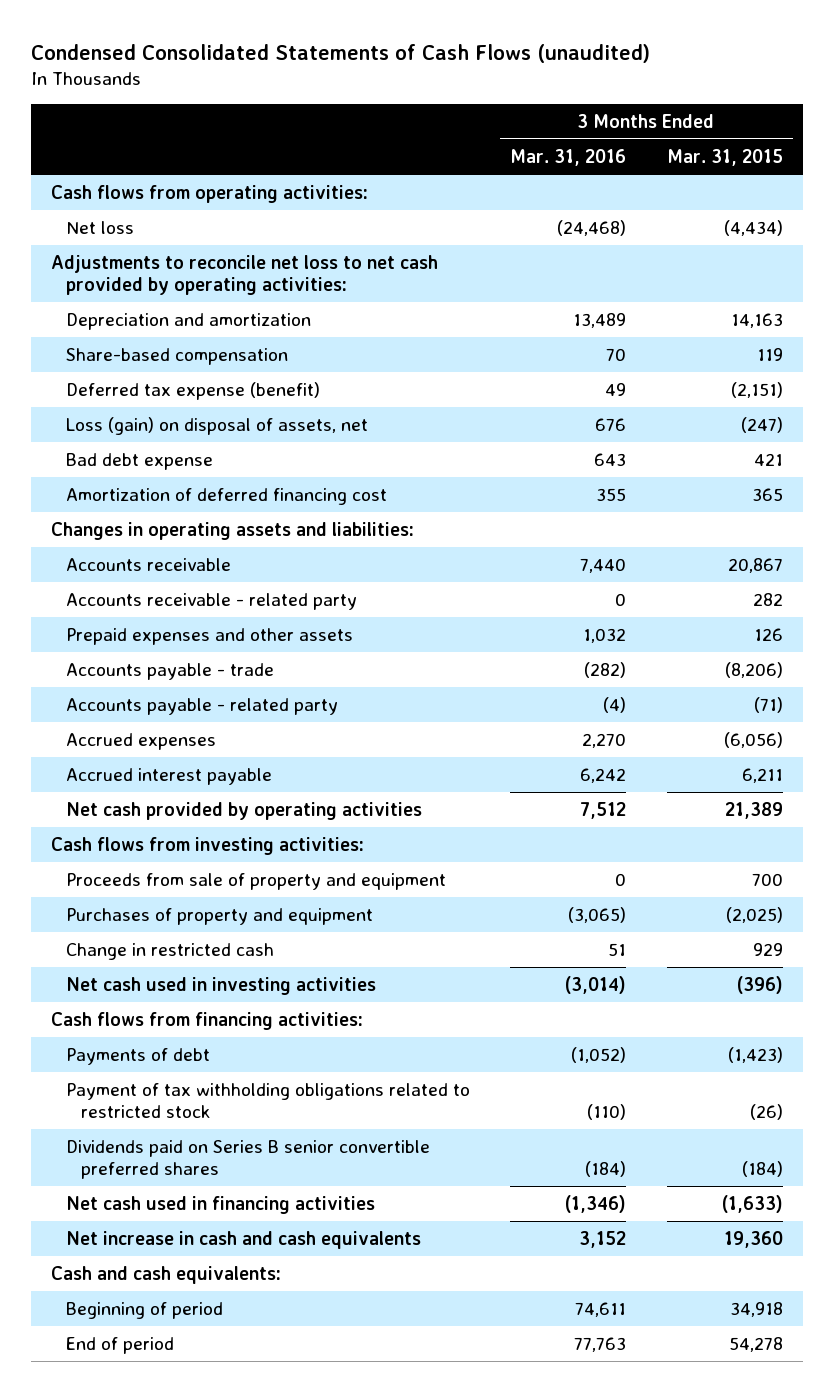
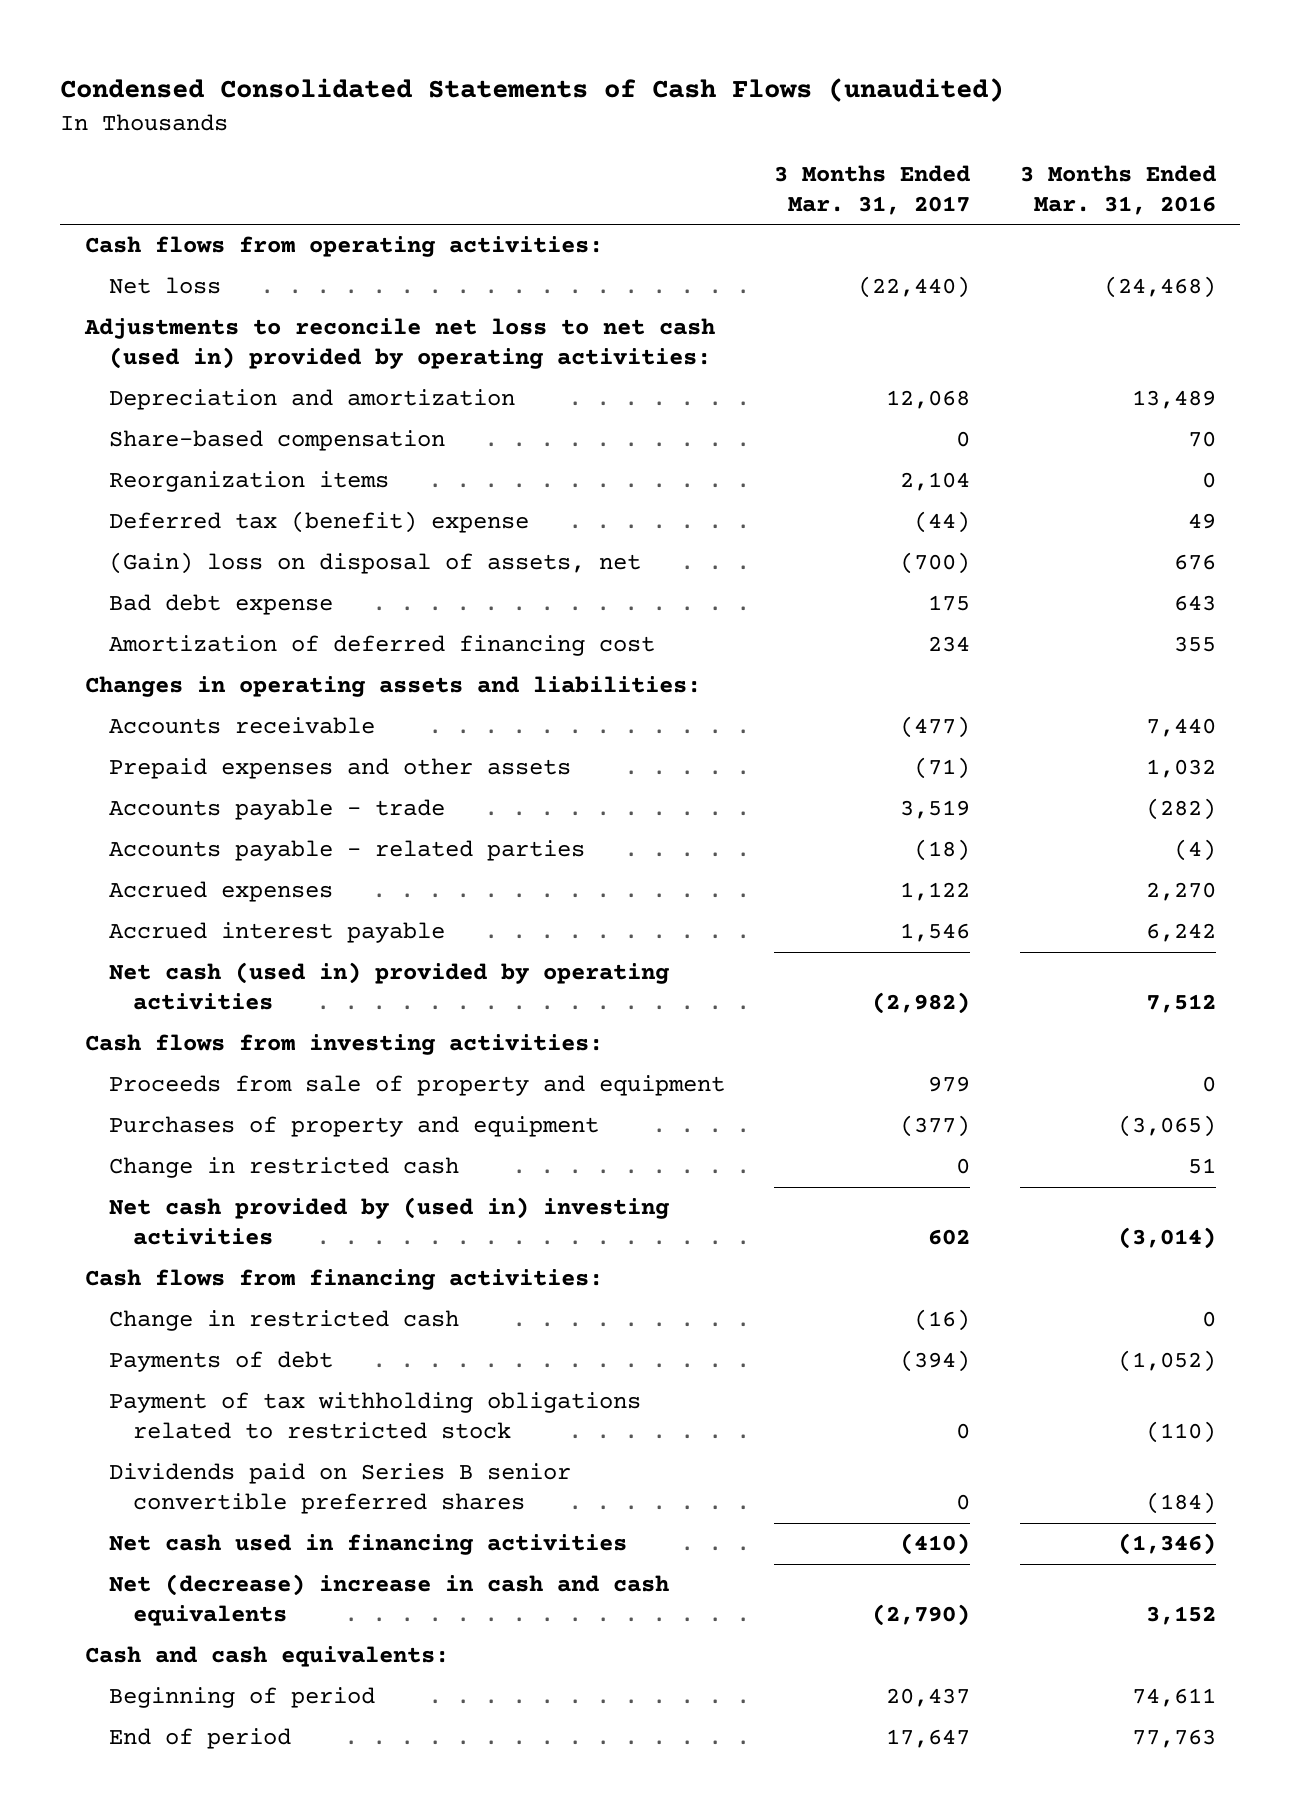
- | 3 Months Ended Mar. 31, 2016 | 3 Months Ended Mar. 31, 2015
+ | 3 Months Ended Mar. 31, 2017 | 3 Months Ended Mar. 31, 2016
- Adjustments to reconcile net loss to net cash provided by operating activities:
+ Adjustments to reconcile net loss to net cash (used in) provided by operating activities:
- Deferred tax expense (benefit) | 49 | (2,151)
- Loss (gain) on disposal of assets, net | 676 | (247)
+ Reorganization items | 2,104 | 0
+ Deferred tax (benefit) expense | (44) | 49
+ (Gain) loss on disposal of assets, net | (700) | 676
- Accounts receivable - related party | 0 | 282
- Accounts payable - related party | (4) | (71)
+ Accounts payable - related parties | (18) | (4)
- Net cash provided by operating activities | 7,512 | 21,389
+ Net cash (used in) provided by operating activities | (2,982) | 7,512
- Net cash used in investing activities | (3,014) | (396)
+ Net cash provided by (used in) investing activities | 602 | (3,014)
+ Change in restricted cash | (16) | 0
- Net increase in cash and cash equivalents | 3,152 | 19,360
+ Net (decrease) increase in cash and cash equivalents | (2,790) | 3,152

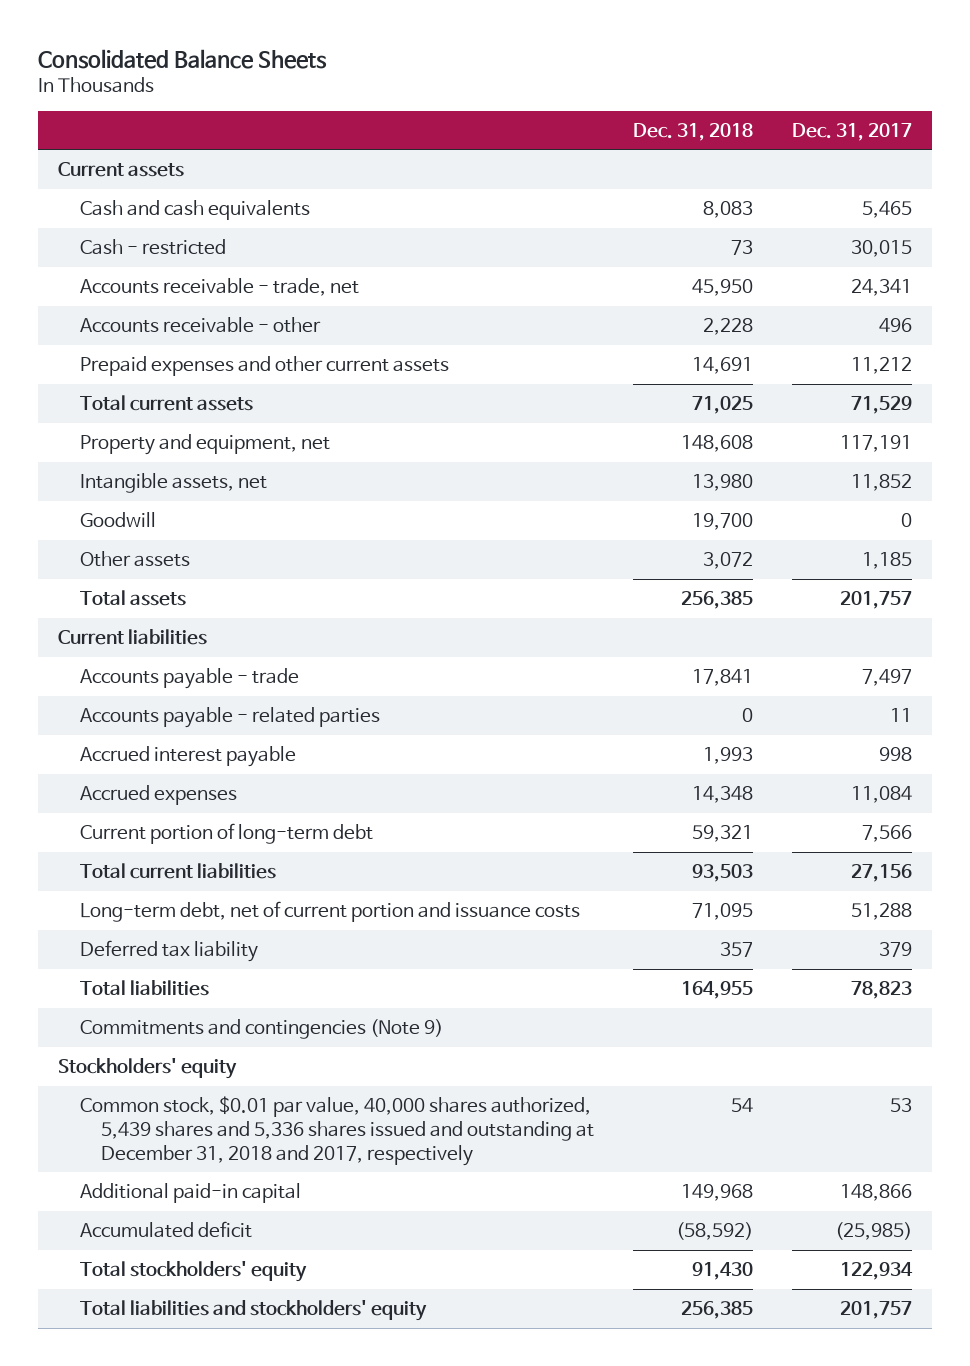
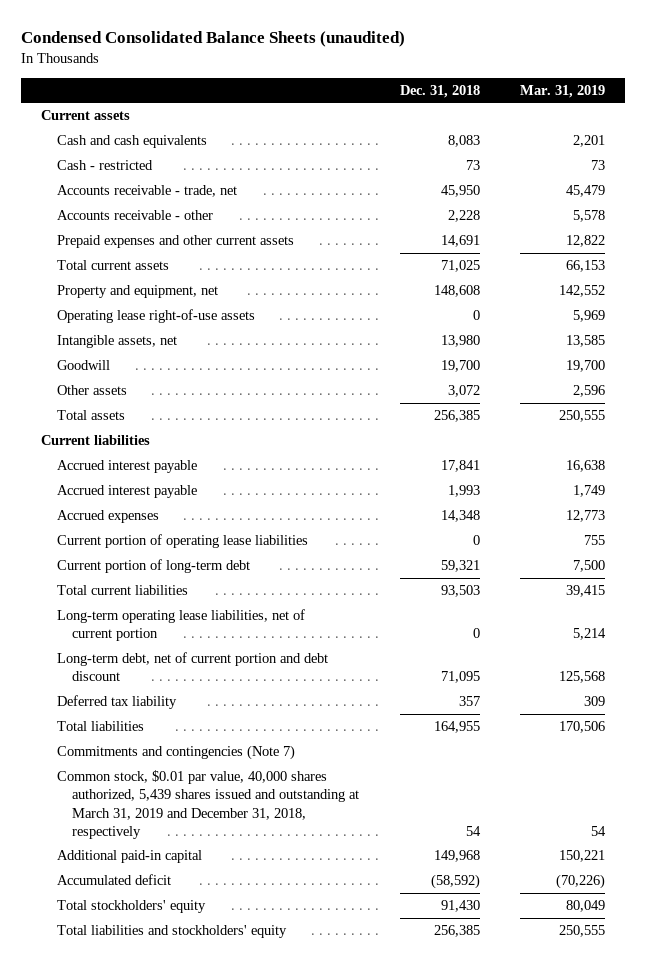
- Consolidated Balance Sheets
+ Condensed Consolidated Balance Sheets (unaudited)
- | Dec. 31, 2018 | Dec. 31, 2017
+ | Dec. 31, 2018 | Mar. 31, 2019
+ Operating lease right-of-use assets | 0 | 5,969
- Accounts payable - trade | 17,841 | 7,497
- Accounts payable - related parties | 0 | 11
+ Accrued interest payable | 17,841 | 16,638
+ Current portion of operating lease liabilities | 0 | 755
- Long-term debt, net of current portion and issuance costs | 71,095 | 51,288
+ Long-term operating lease liabilities, net of current portion | 0 | 5,214
+ Long-term debt, net of current portion and debt discount | 71,095 | 125,568
- Commitments and contingencies (Note 9)
- Stockholders' equity
- Common stock, $0.01 par value, 40,000 shares authorized, 5,439 shares and 5,336 shares issued and outstanding at December 31, 2018 and 2017, respectively | 54 | 53
+ Commitments and contingencies (Note 7)
+ Common stock, $0.01 par value, 40,000 shares authorized, 5,439 shares issued and outstanding at March 31, 2019 and December 31, 2018, respectively | 54 | 54

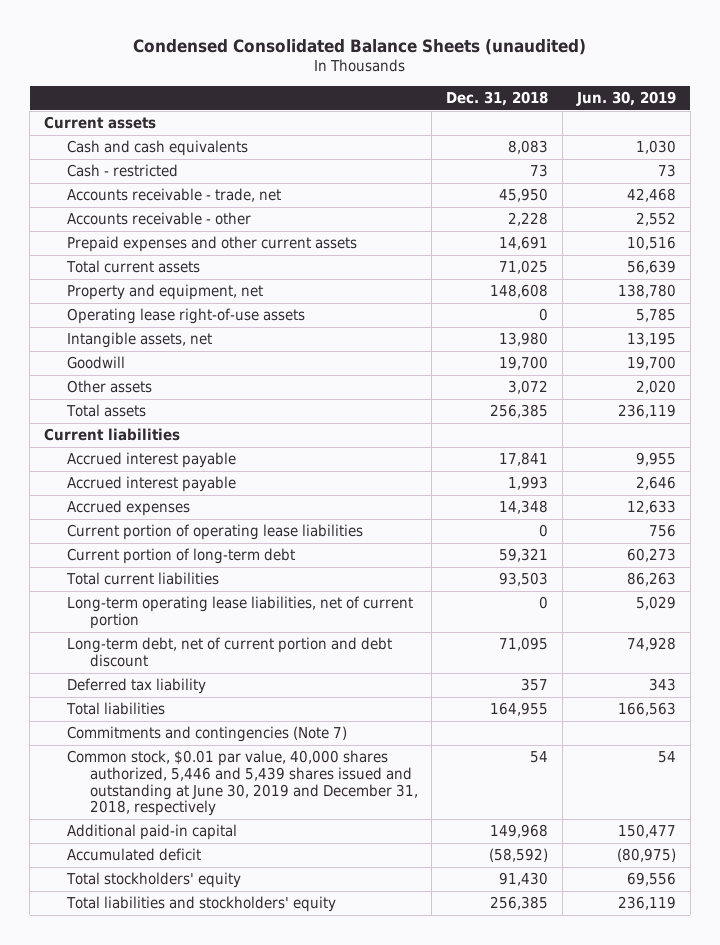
- | Dec. 31, 2018 | Mar. 31, 2019
+ | Dec. 31, 2018 | Jun. 30, 2019
- Common stock, $0.01 par value, 40,000 shares authorized, 5,439 shares issued and outstanding at March 31, 2019 and December 31, 2018, respectively | 54 | 54
+ Common stock, $0.01 par value, 40,000 shares authorized, 5,446 and 5,439 shares issued and outstanding at June 30, 2019 and December 31, 2018, respectively | 54 | 54

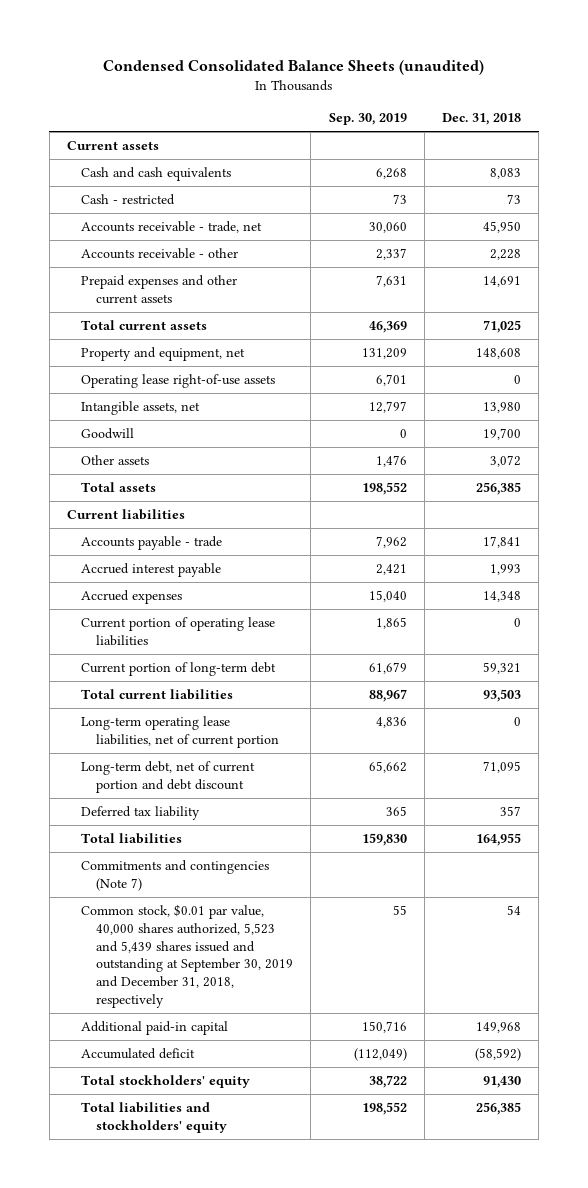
- | Dec. 31, 2018 | Jun. 30, 2019
+ | Sep. 30, 2019 | Dec. 31, 2018
- Accrued interest payable | 17,841 | 9,955
+ Accounts payable - trade | 7,962 | 17,841
- Common stock, $0.01 par value, 40,000 shares authorized, 5,446 and 5,439 shares issued and outstanding at June 30, 2019 and December 31, 2018, respectively | 54 | 54
+ Common stock, $0.01 par value, 40,000 shares authorized, 5,523 and 5,439 shares issued and outstanding at September 30, 2019 and December 31, 2018, respectively | 55 | 54

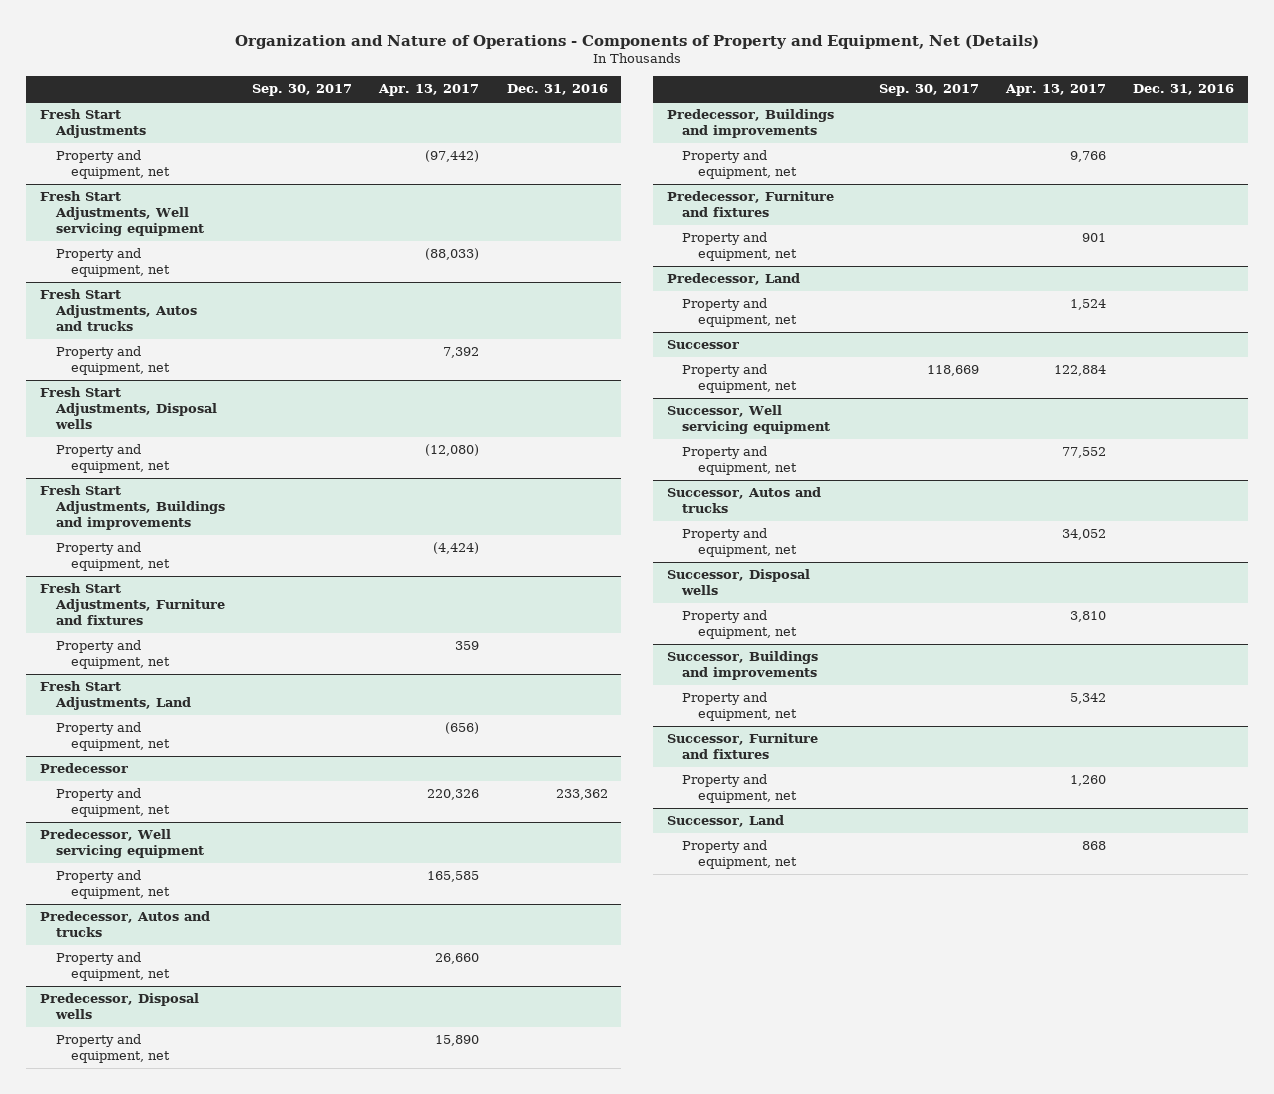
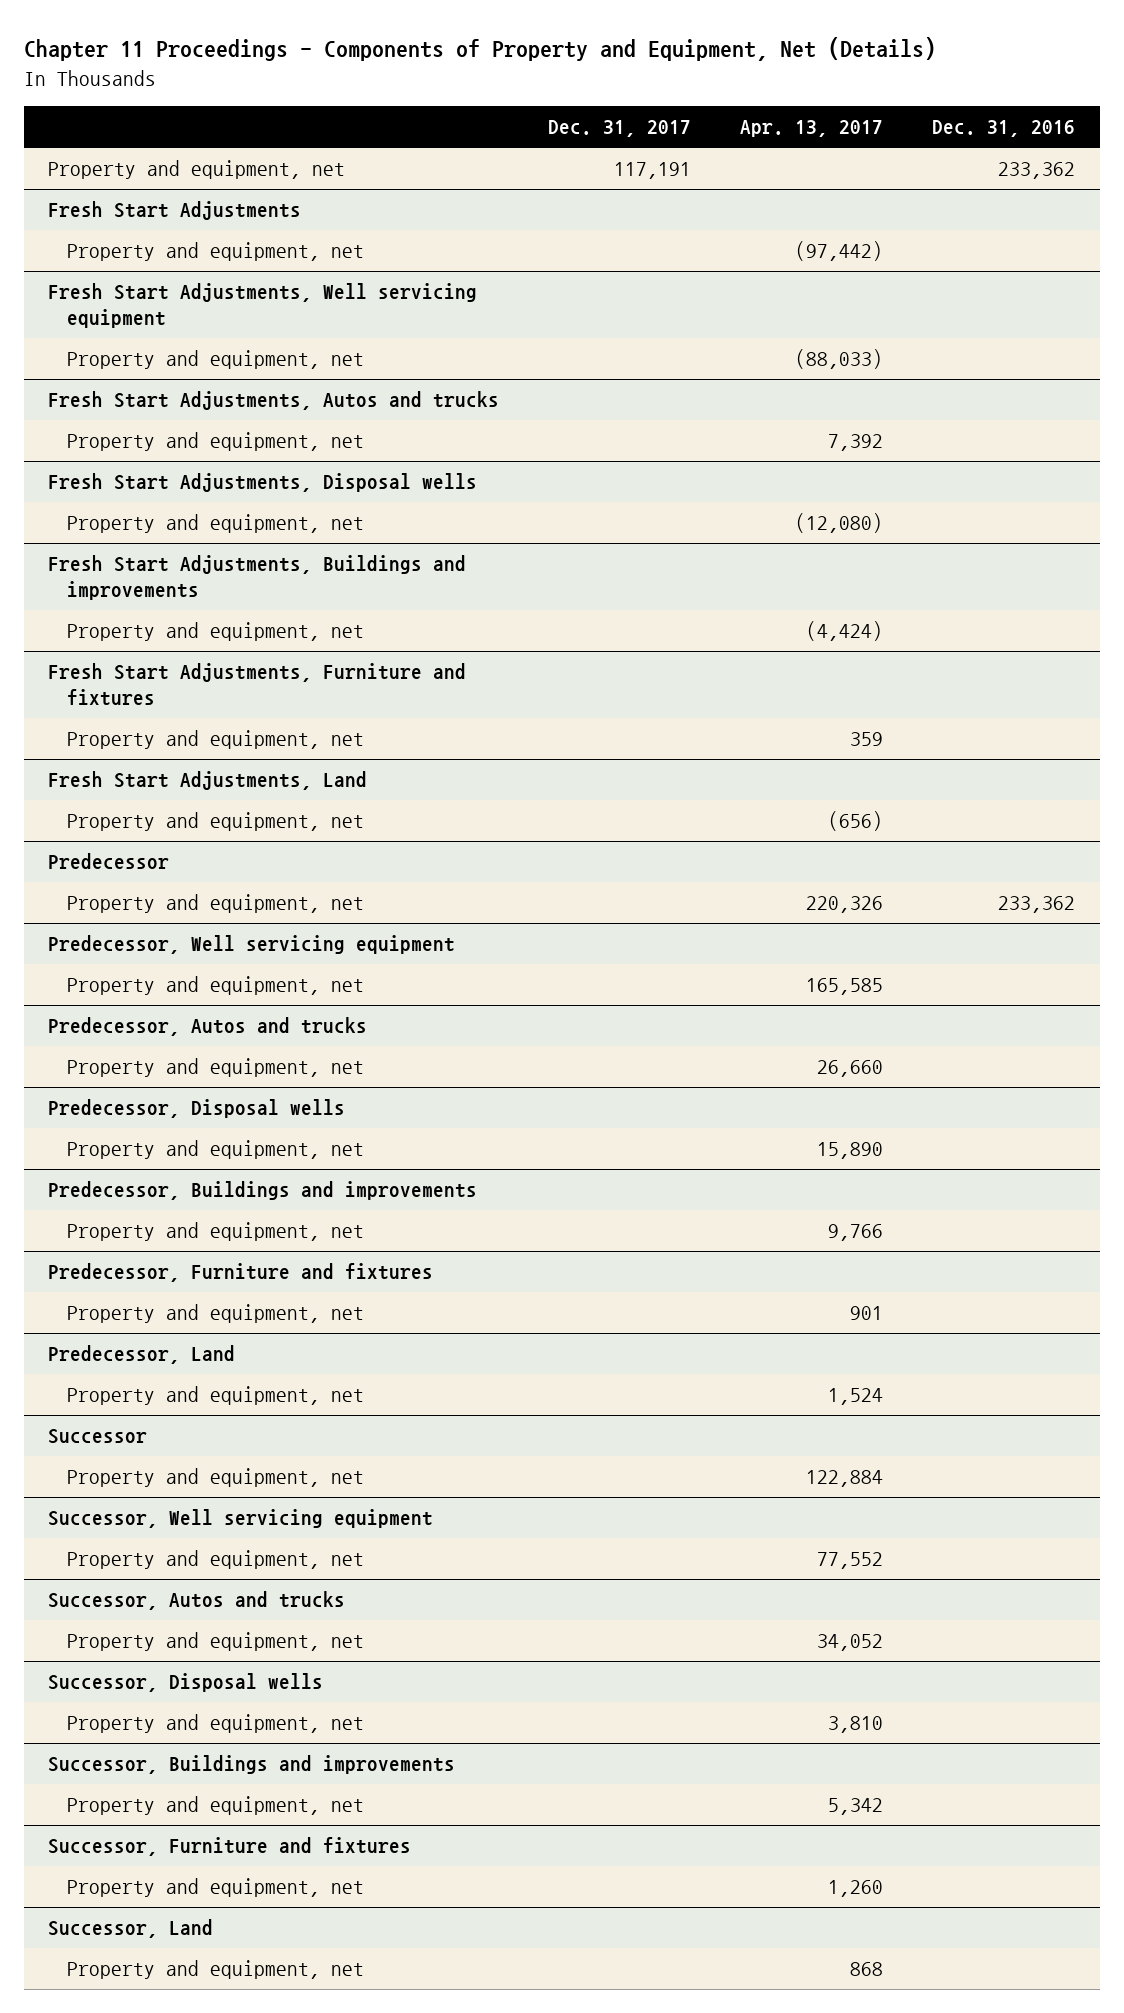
- Organization and Nature of Operations - Components of Property and Equipment, Net (Details)
+ Chapter 11 Proceedings - Components of Property and Equipment, Net (Details)
- | Sep. 30, 2017 | Apr. 13, 2017 | Dec. 31, 2016
+ | Dec. 31, 2017 | Apr. 13, 2017 | Dec. 31, 2016
+ Property and equipment, net | 117,191 | | 233,362

